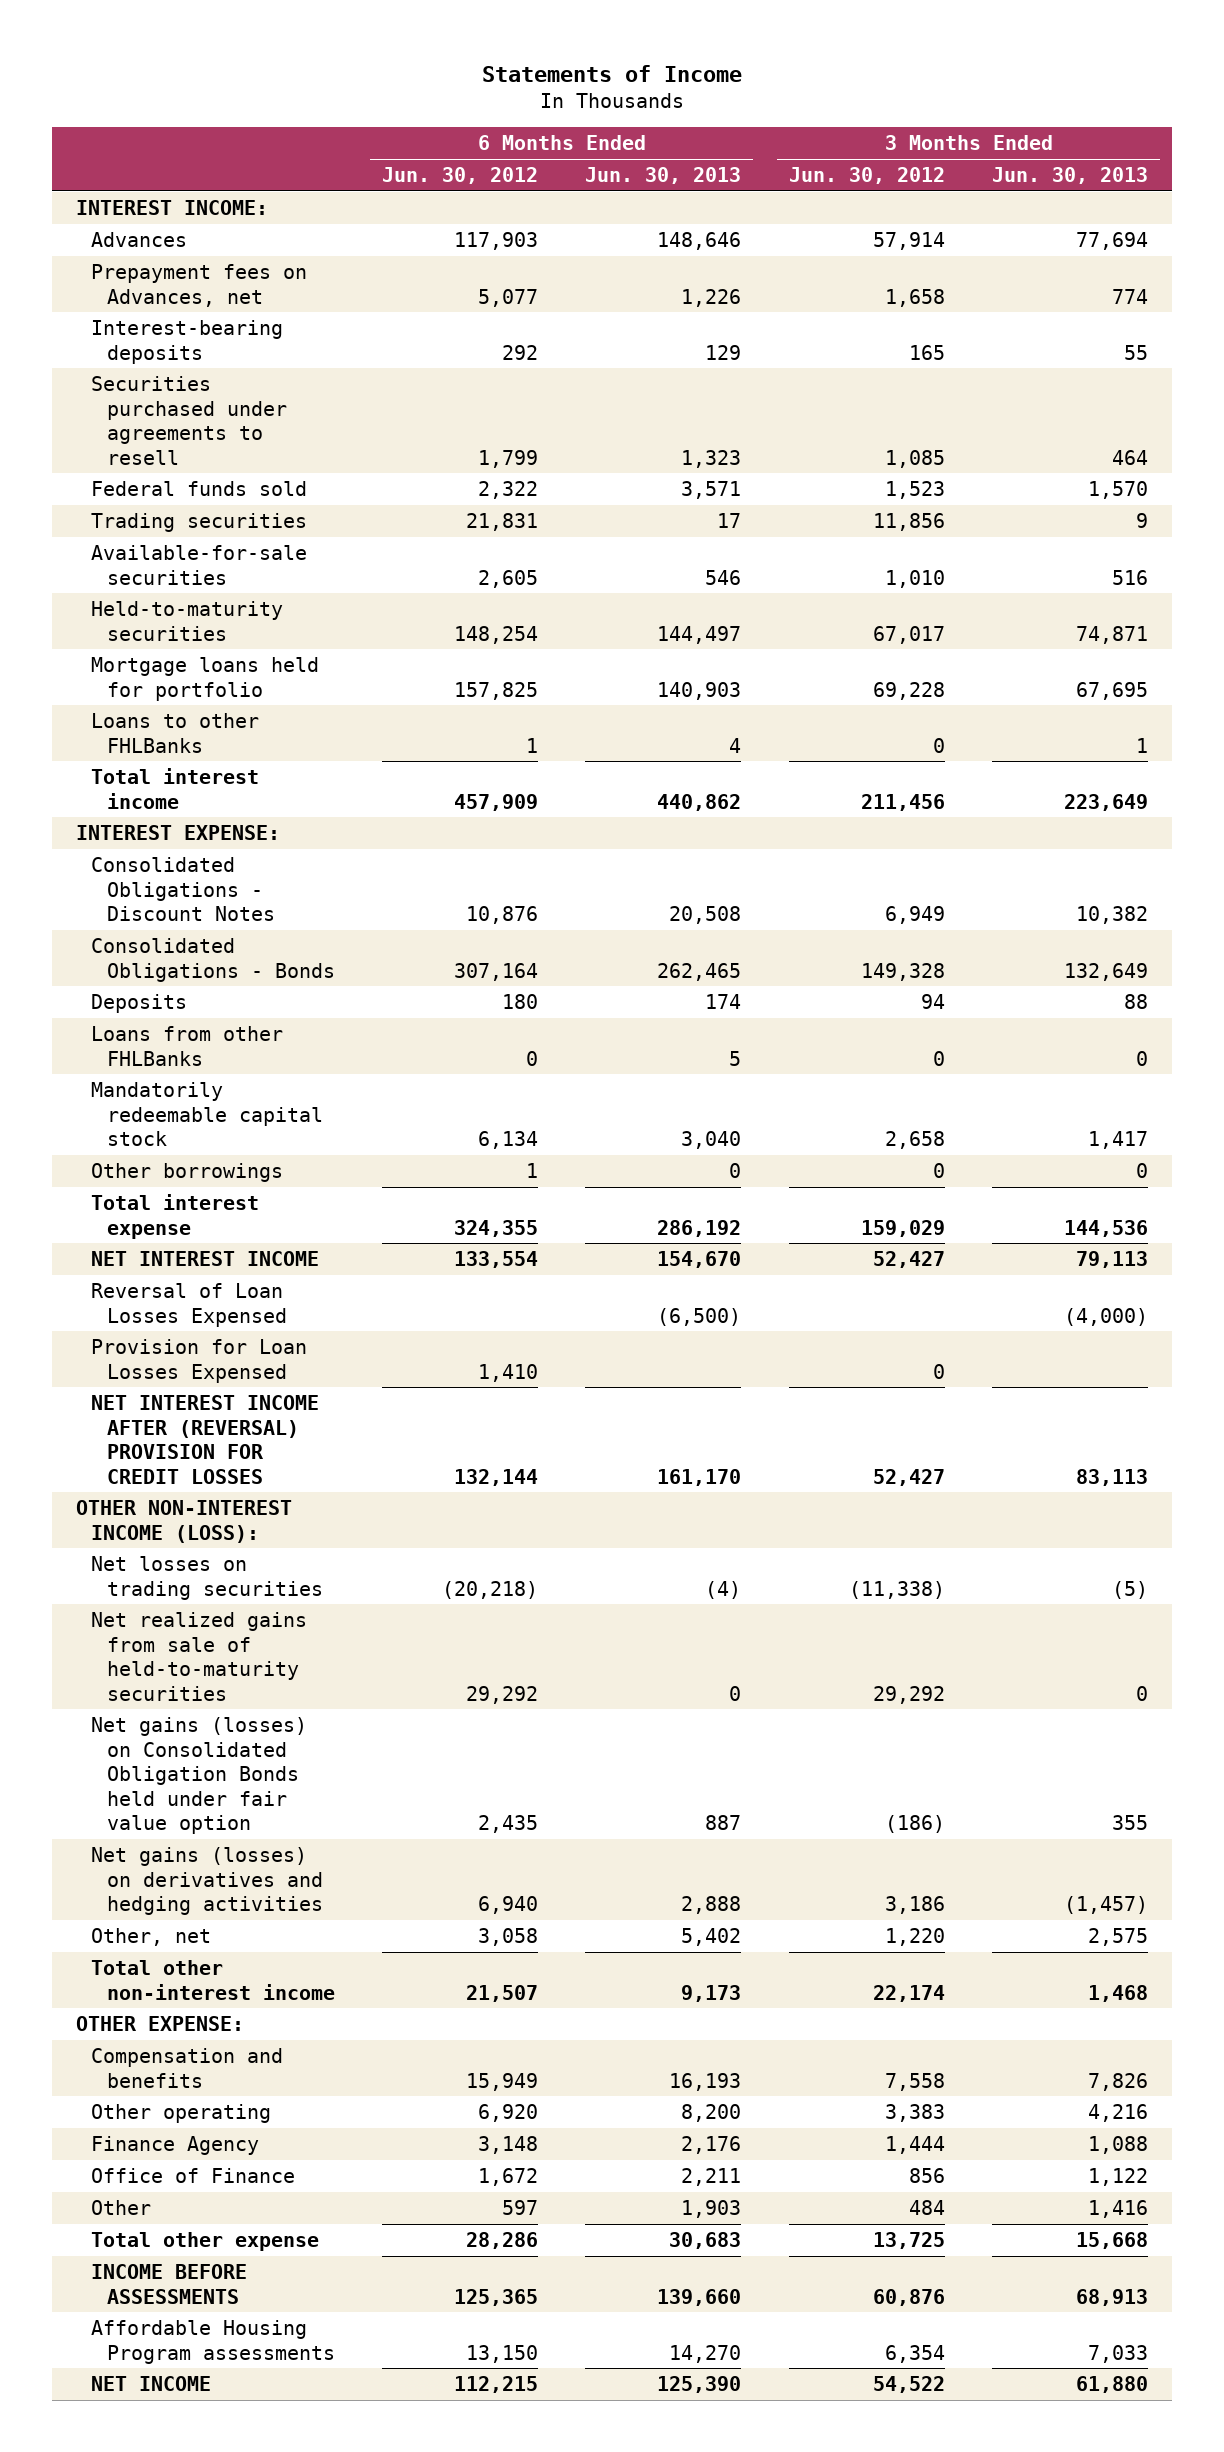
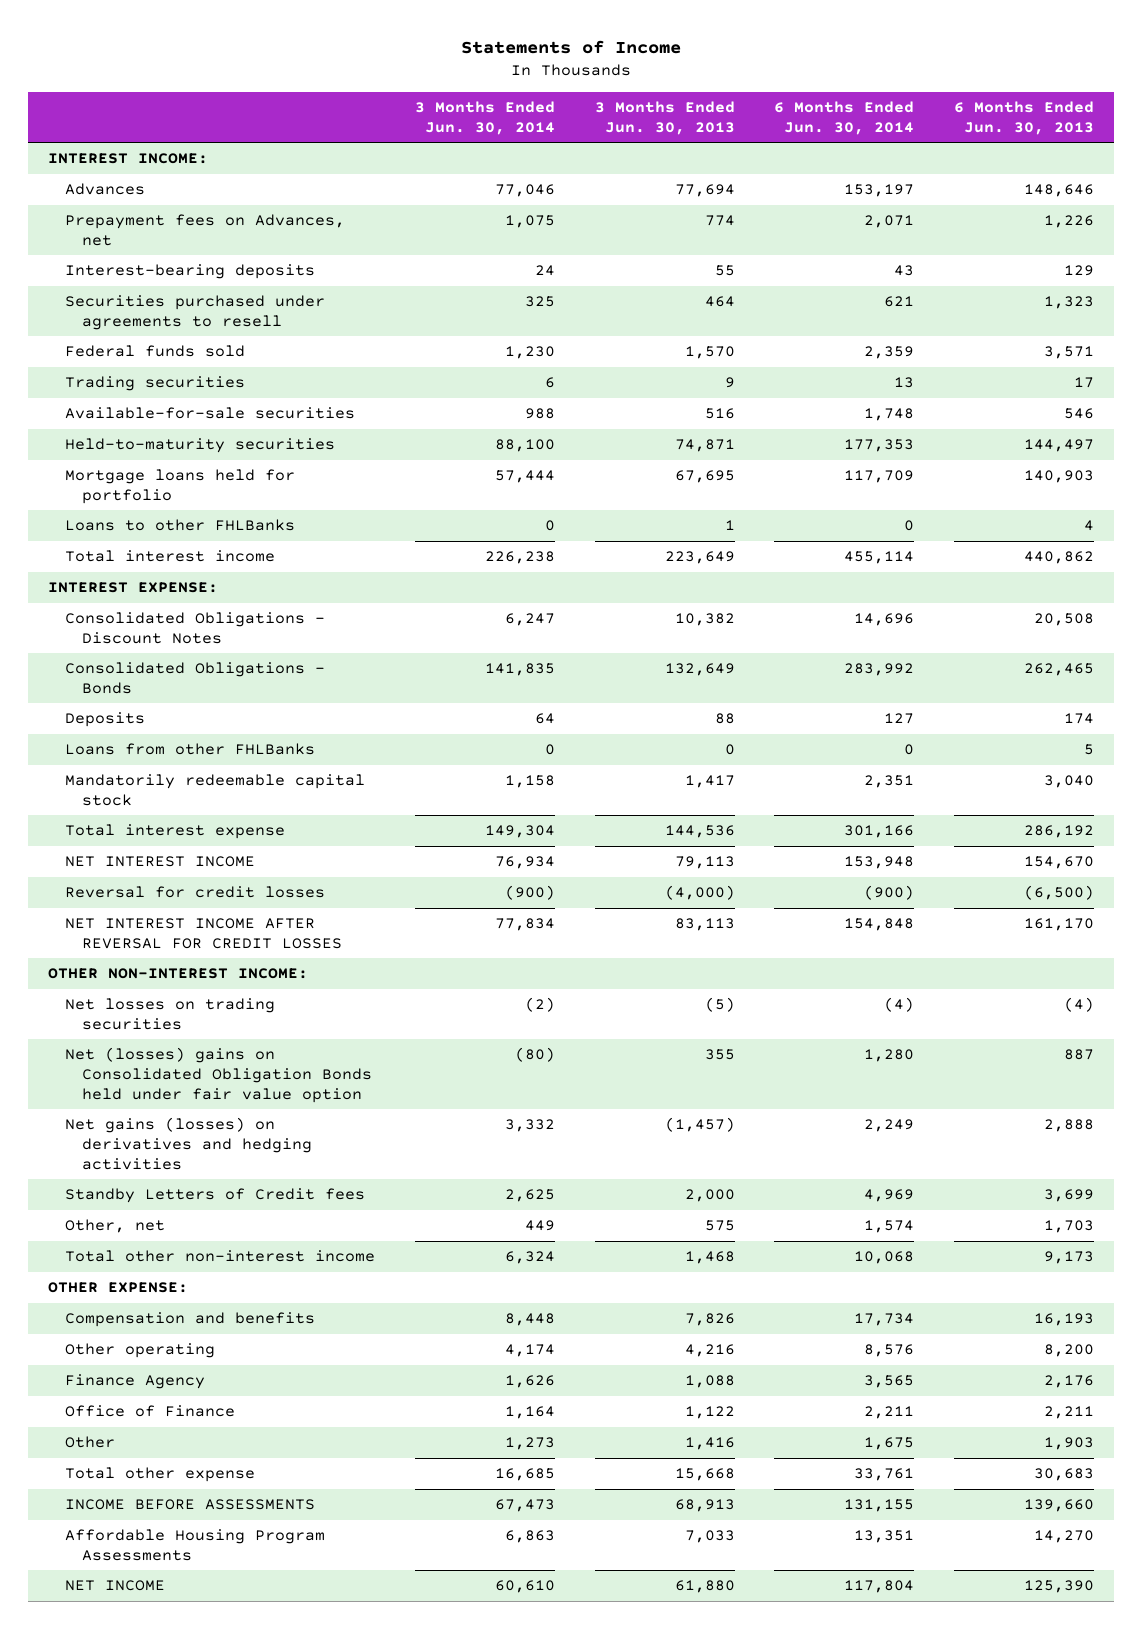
- | 6 Months Ended Jun. 30, 2012 | 6 Months Ended Jun. 30, 2013 | 3 Months Ended Jun. 30, 2012 | 3 Months Ended Jun. 30, 2013
+ | 3 Months Ended Jun. 30, 2014 | 3 Months Ended Jun. 30, 2013 | 6 Months Ended Jun. 30, 2014 | 6 Months Ended Jun. 30, 2013
- Other borrowings | 1 | 0 | 0 | 0
- Reversal of Loan Losses Expensed | | (6,500) | | (4,000)
- Provision for Loan Losses Expensed | 1,410 | | 0 |
- NET INTEREST INCOME AFTER (REVERSAL) PROVISION FOR CREDIT LOSSES | 132,144 | 161,170 | 52,427 | 83,113
- OTHER NON-INTEREST INCOME (LOSS):
+ Reversal for credit losses | (900) | (4,000) | (900) | (6,500)
+ NET INTEREST INCOME AFTER REVERSAL FOR CREDIT LOSSES | 77,834 | 83,113 | 154,848 | 161,170
+ OTHER NON-INTEREST INCOME:
- Net realized gains from sale of held-to-maturity securities | 29,292 | 0 | 29,292 | 0
- Net gains (losses) on Consolidated Obligation Bonds held under fair value option | 2,435 | 887 | (186) | 355
+ Net (losses) gains on Consolidated Obligation Bonds held under fair value option | (80) | 355 | 1,280 | 887
- Other, net | 3,058 | 5,402 | 1,220 | 2,575
+ Standby Letters of Credit fees | 2,625 | 2,000 | 4,969 | 3,699
+ Other, net | 449 | 575 | 1,574 | 1,703
- Affordable Housing Program assessments | 13,150 | 14,270 | 6,354 | 7,033
+ Affordable Housing Program Assessments | 6,863 | 7,033 | 13,351 | 14,270

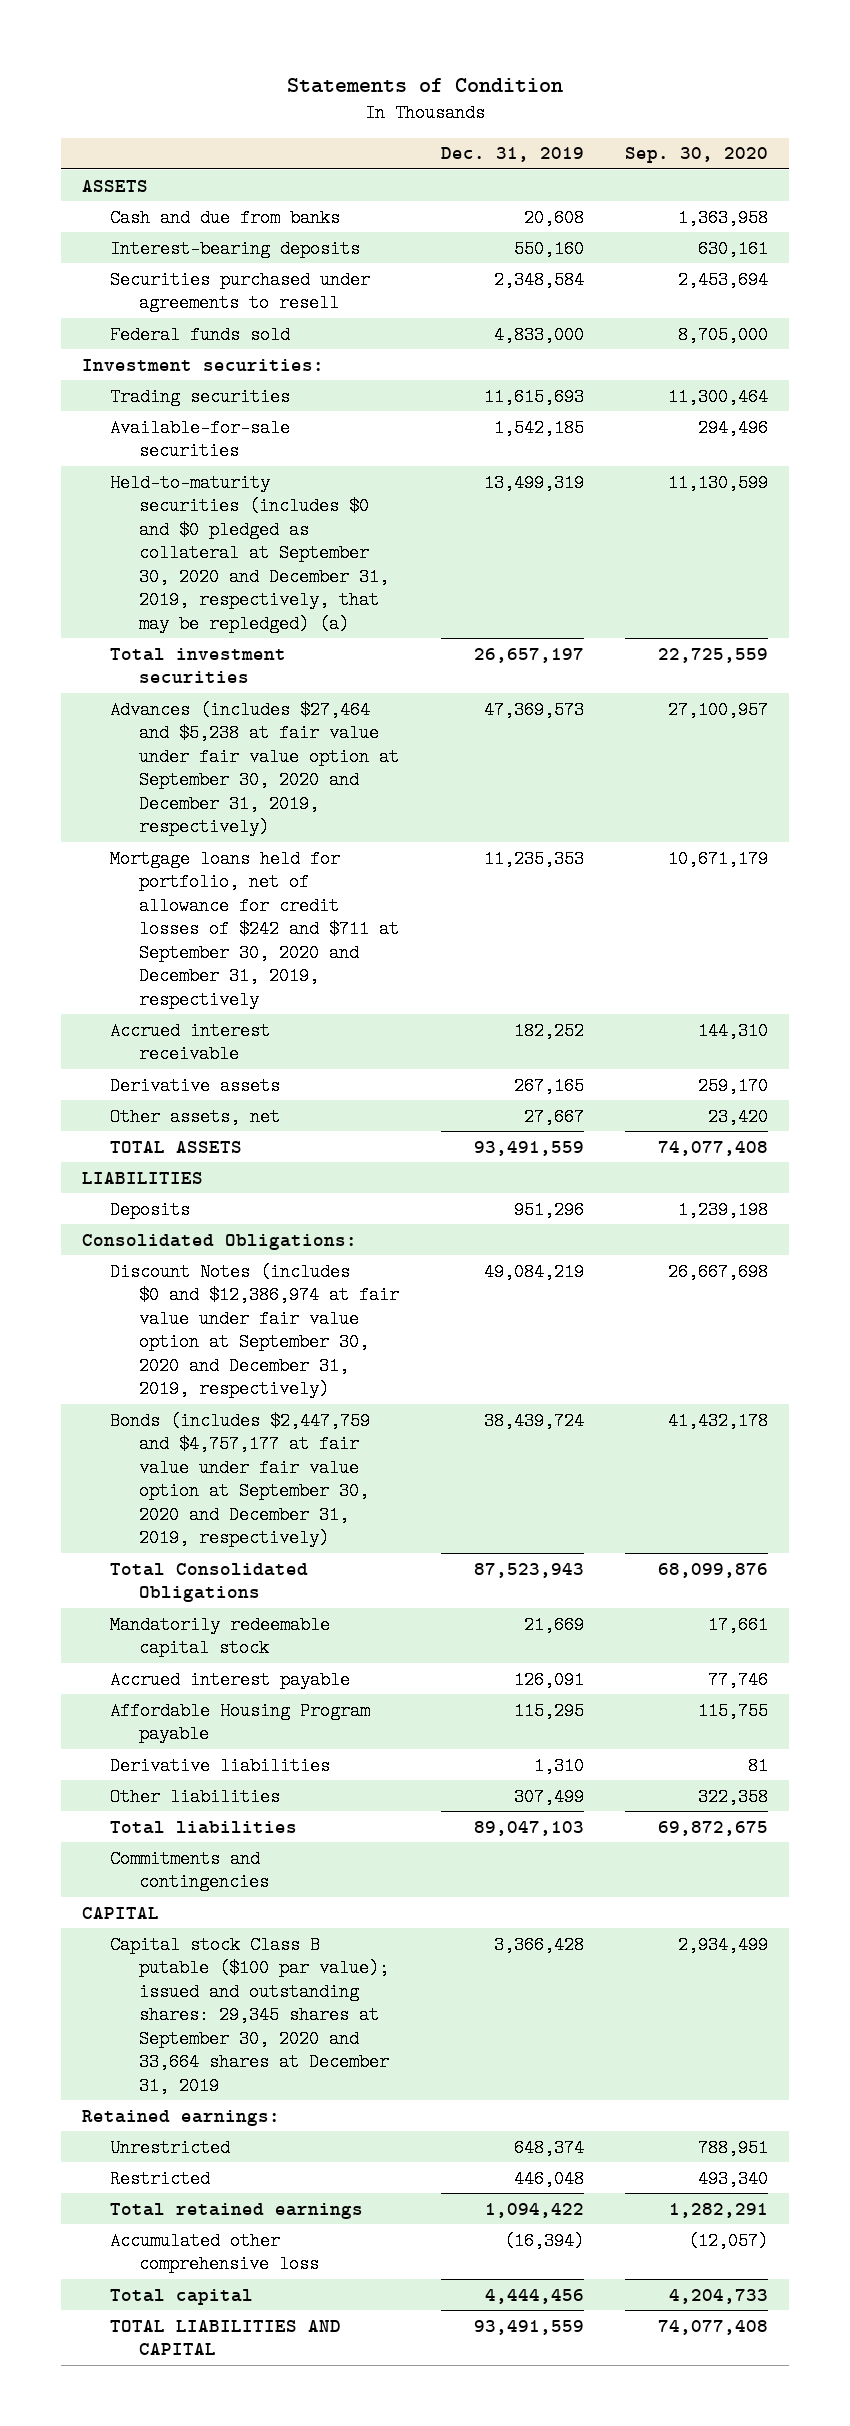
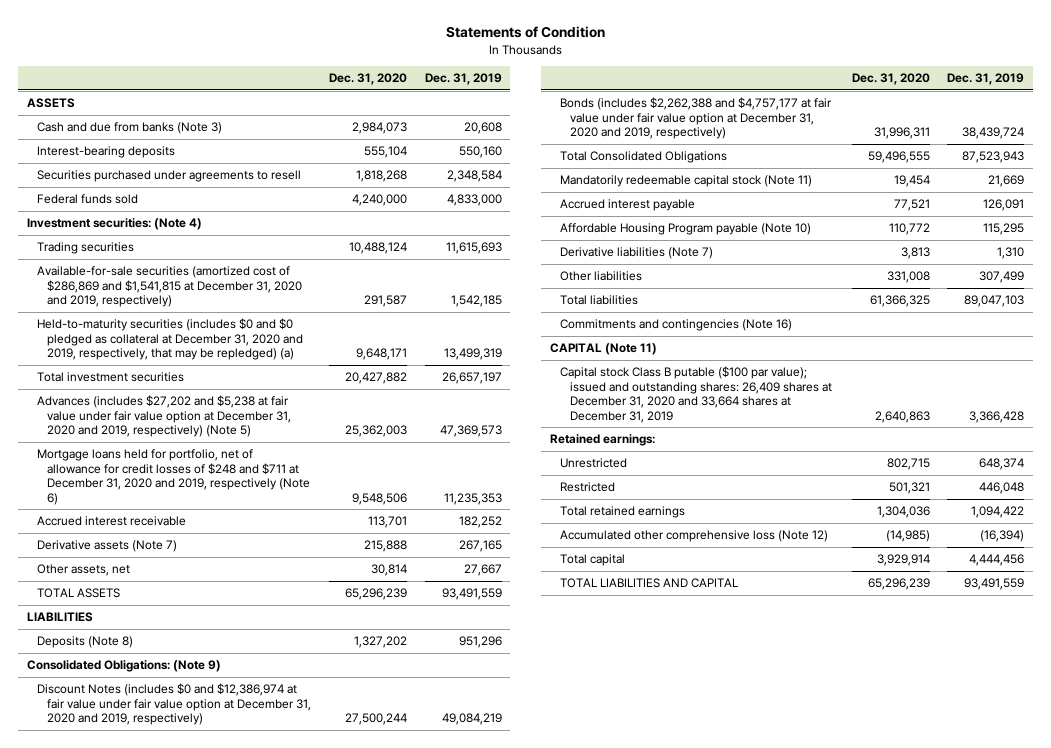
- | Dec. 31, 2019 | Sep. 30, 2020
+ | Dec. 31, 2020 | Dec. 31, 2019
- Cash and due from banks | 20,608 | 1,363,958
+ Cash and due from banks (Note 3) | 2,984,073 | 20,608
- Investment securities:
+ Investment securities: (Note 4)
- Available-for-sale securities | 1,542,185 | 294,496
- Held-to-maturity securities (includes $0 and $0 pledged as collateral at September 30, 2020 and December 31, 2019, respectively, that may be repledged) (a) | 13,499,319 | 11,130,599
+ Available-for-sale securities (amortized cost of $286,869 and $1,541,815 at December 31, 2020 and 2019, respectively) | 291,587 | 1,542,185
+ Held-to-maturity securities (includes $0 and $0 pledged as collateral at December 31, 2020 and 2019, respectively, that may be repledged) (a) | 9,648,171 | 13,499,319
- Advances (includes $27,464 and $5,238 at fair value under fair value option at September 30, 2020 and December 31, 2019, respectively) | 47,369,573 | 27,100,957
- Mortgage loans held for portfolio, net of allowance for credit losses of $242 and $711 at September 30, 2020 and December 31, 2019, respectively | 11,235,353 | 10,671,179
+ Advances (includes $27,202 and $5,238 at fair value under fair value option at December 31, 2020 and 2019, respectively) (Note 5) | 25,362,003 | 47,369,573
+ Mortgage loans held for portfolio, net of allowance for credit losses of $248 and $711 at December 31, 2020 and 2019, respectively (Note 6) | 9,548,506 | 11,235,353
- Derivative assets | 267,165 | 259,170
+ Derivative assets (Note 7) | 215,888 | 267,165
- Deposits | 951,296 | 1,239,198
- Consolidated Obligations:
- Discount Notes (includes $0 and $12,386,974 at fair value under fair value option at September 30, 2020 and December 31, 2019, respectively) | 49,084,219 | 26,667,698
- Bonds (includes $2,447,759 and $4,757,177 at fair value under fair value option at September 30, 2020 and December 31, 2019, respectively) | 38,439,724 | 41,432,178
+ Deposits (Note 8) | 1,327,202 | 951,296
+ Consolidated Obligations: (Note 9)
+ Discount Notes (includes $0 and $12,386,974 at fair value under fair value option at December 31, 2020 and 2019, respectively) | 27,500,244 | 49,084,219
+ Bonds (includes $2,262,388 and $4,757,177 at fair value under fair value option at December 31, 2020 and 2019, respectively) | 31,996,311 | 38,439,724
- Mandatorily redeemable capital stock | 21,669 | 17,661
+ Mandatorily redeemable capital stock (Note 11) | 19,454 | 21,669
- Affordable Housing Program payable | 115,295 | 115,755
- Derivative liabilities | 1,310 | 81
+ Affordable Housing Program payable (Note 10) | 110,772 | 115,295
+ Derivative liabilities (Note 7) | 3,813 | 1,310
- Commitments and contingencies
- CAPITAL
- Capital stock Class B putable ($100 par value); issued and outstanding shares: 29,345 shares at September 30, 2020 and 33,664 shares at December 31, 2019 | 3,366,428 | 2,934,499
+ Commitments and contingencies (Note 16)
+ CAPITAL (Note 11)
+ Capital stock Class B putable ($100 par value); issued and outstanding shares: 26,409 shares at December 31, 2020 and 33,664 shares at December 31, 2019 | 2,640,863 | 3,366,428
- Accumulated other comprehensive loss | (16,394) | (12,057)
+ Accumulated other comprehensive loss (Note 12) | (14,985) | (16,394)

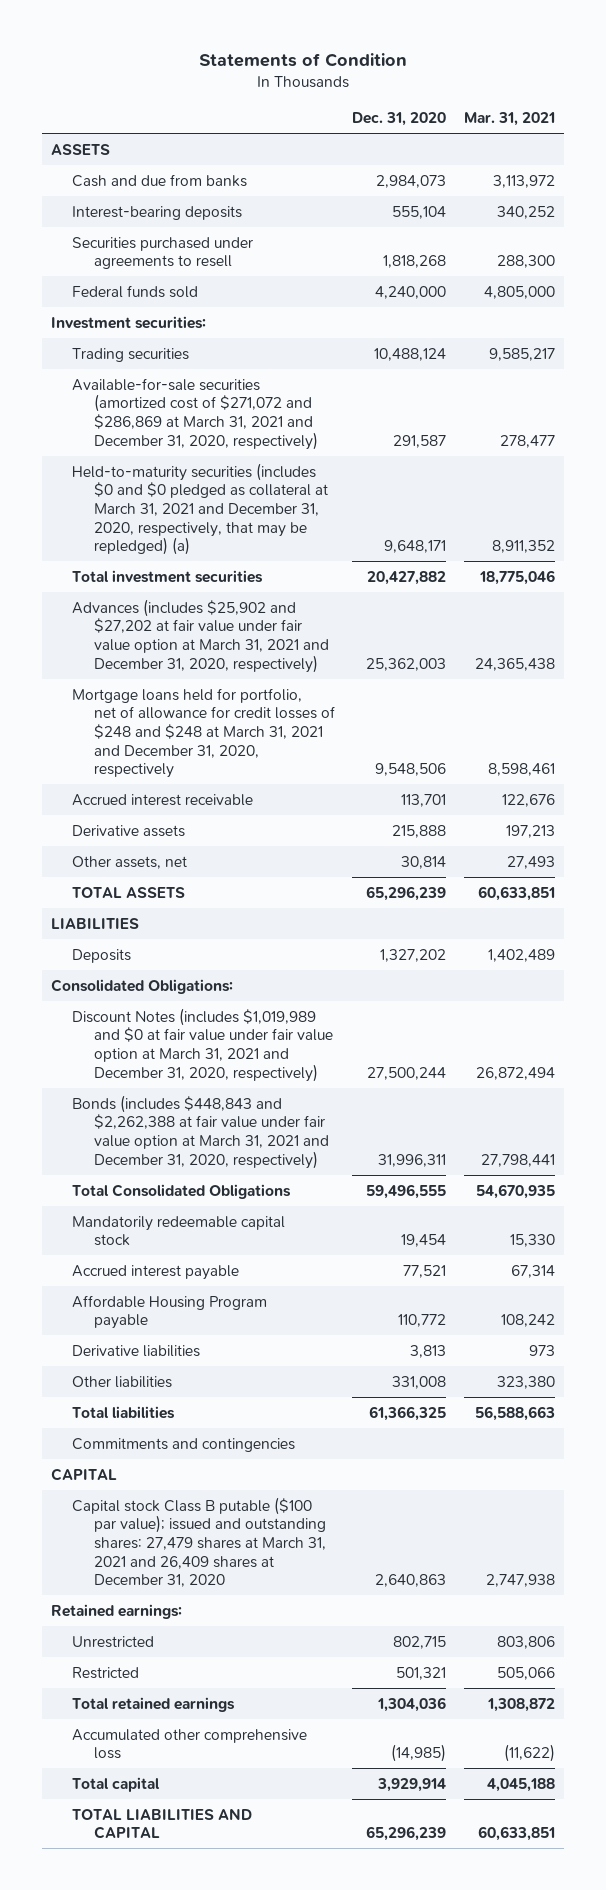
- | Dec. 31, 2020 | Dec. 31, 2019
+ | Dec. 31, 2020 | Mar. 31, 2021
- Cash and due from banks (Note 3) | 2,984,073 | 20,608
+ Cash and due from banks | 2,984,073 | 3,113,972
- Investment securities: (Note 4)
+ Investment securities:
- Available-for-sale securities (amortized cost of $286,869 and $1,541,815 at December 31, 2020 and 2019, respectively) | 291,587 | 1,542,185
- Held-to-maturity securities (includes $0 and $0 pledged as collateral at December 31, 2020 and 2019, respectively, that may be repledged) (a) | 9,648,171 | 13,499,319
+ Available-for-sale securities (amortized cost of $271,072 and $286,869 at March 31, 2021 and December 31, 2020, respectively) | 291,587 | 278,477
+ Held-to-maturity securities (includes $0 and $0 pledged as collateral at March 31, 2021 and December 31, 2020, respectively, that may be repledged) (a) | 9,648,171 | 8,911,352
- Advances (includes $27,202 and $5,238 at fair value under fair value option at December 31, 2020 and 2019, respectively) (Note 5) | 25,362,003 | 47,369,573
- Mortgage loans held for portfolio, net of allowance for credit losses of $248 and $711 at December 31, 2020 and 2019, respectively (Note 6) | 9,548,506 | 11,235,353
+ Advances (includes $25,902 and $27,202 at fair value under fair value option at March 31, 2021 and December 31, 2020, respectively) | 25,362,003 | 24,365,438
+ Mortgage loans held for portfolio, net of allowance for credit losses of $248 and $248 at March 31, 2021 and December 31, 2020, respectively | 9,548,506 | 8,598,461
- Derivative assets (Note 7) | 215,888 | 267,165
+ Derivative assets | 215,888 | 197,213
- Deposits (Note 8) | 1,327,202 | 951,296
- Consolidated Obligations: (Note 9)
- Discount Notes (includes $0 and $12,386,974 at fair value under fair value option at December 31, 2020 and 2019, respectively) | 27,500,244 | 49,084,219
- Bonds (includes $2,262,388 and $4,757,177 at fair value under fair value option at December 31, 2020 and 2019, respectively) | 31,996,311 | 38,439,724
+ Deposits | 1,327,202 | 1,402,489
+ Consolidated Obligations:
+ Discount Notes (includes $1,019,989 and $0 at fair value under fair value option at March 31, 2021 and December 31, 2020, respectively) | 27,500,244 | 26,872,494
+ Bonds (includes $448,843 and $2,262,388 at fair value under fair value option at March 31, 2021 and December 31, 2020, respectively) | 31,996,311 | 27,798,441
- Mandatorily redeemable capital stock (Note 11) | 19,454 | 21,669
+ Mandatorily redeemable capital stock | 19,454 | 15,330
- Affordable Housing Program payable (Note 10) | 110,772 | 115,295
- Derivative liabilities (Note 7) | 3,813 | 1,310
+ Affordable Housing Program payable | 110,772 | 108,242
+ Derivative liabilities | 3,813 | 973
- Commitments and contingencies (Note 16)
- CAPITAL (Note 11)
- Capital stock Class B putable ($100 par value); issued and outstanding shares: 26,409 shares at December 31, 2020 and 33,664 shares at December 31, 2019 | 2,640,863 | 3,366,428
+ Commitments and contingencies
+ CAPITAL
+ Capital stock Class B putable ($100 par value); issued and outstanding shares: 27,479 shares at March 31, 2021 and 26,409 shares at December 31, 2020 | 2,640,863 | 2,747,938
- Accumulated other comprehensive loss (Note 12) | (14,985) | (16,394)
+ Accumulated other comprehensive loss | (14,985) | (11,622)

